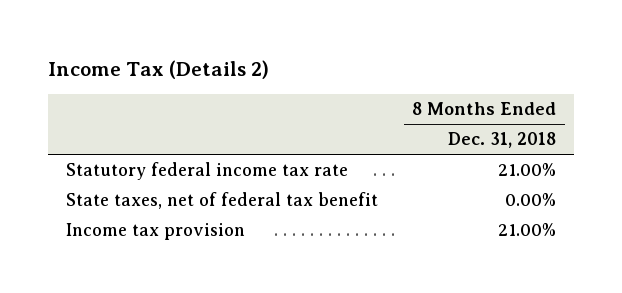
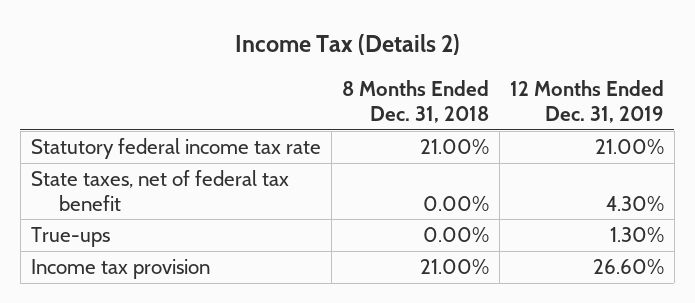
- | 8 Months Ended Dec. 31, 2018
+ | 8 Months Ended Dec. 31, 2018 | 12 Months Ended Dec. 31, 2019
+ True-ups | 0.00% | 1.30%

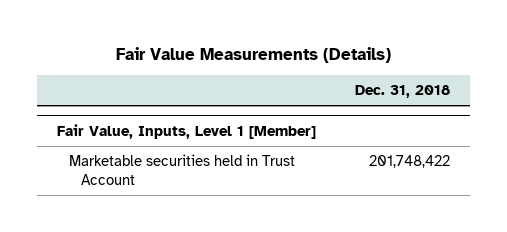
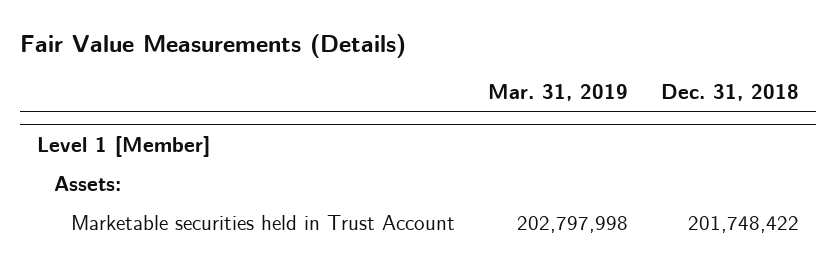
- | Dec. 31, 2018
+ | Mar. 31, 2019 | Dec. 31, 2018
- Fair Value, Inputs, Level 1 [Member]
+ Level 1 [Member]
+ Assets:

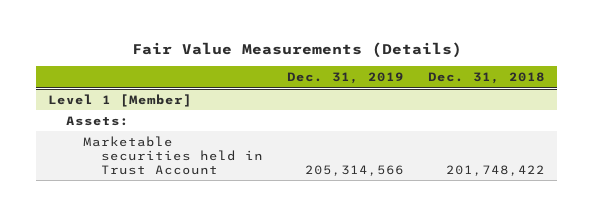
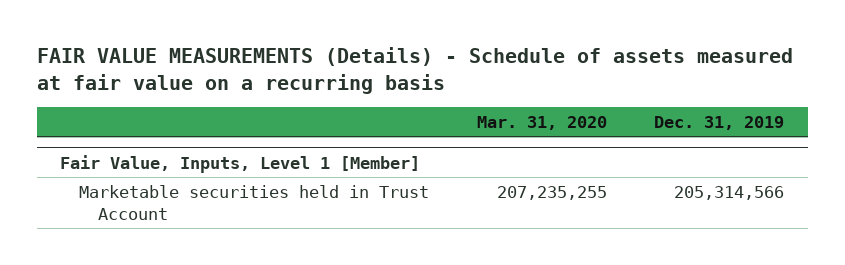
- Fair Value Measurements (Details)
+ FAIR VALUE MEASUREMENTS (Details) - Schedule of assets measured at fair value on a recurring basis
- | Dec. 31, 2019 | Dec. 31, 2018
+ | Mar. 31, 2020 | Dec. 31, 2019
- Level 1 [Member]
- Assets:
+ Fair Value, Inputs, Level 1 [Member]

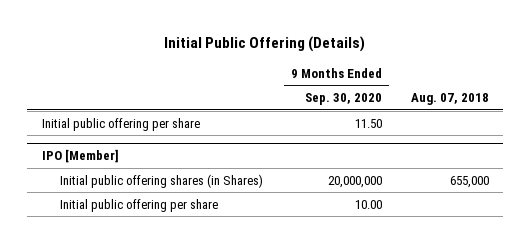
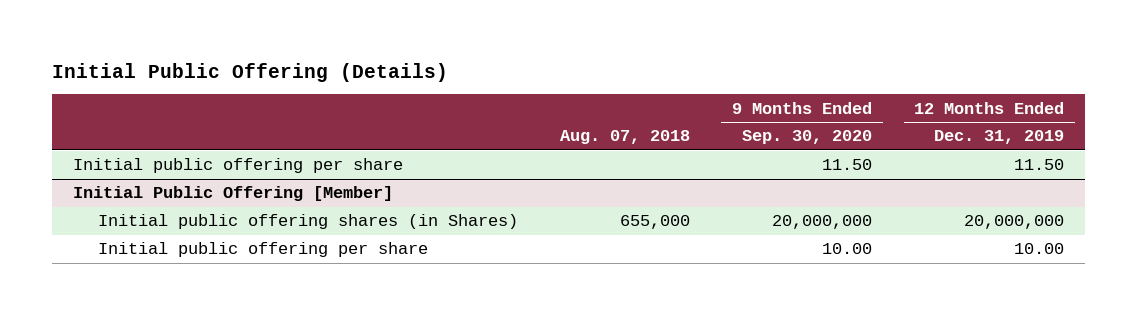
- | 9 Months Ended Sep. 30, 2020 | Aug. 07, 2018
+ | Aug. 07, 2018 | 9 Months Ended Sep. 30, 2020 | 12 Months Ended Dec. 31, 2019
- IPO [Member]
+ Initial Public Offering [Member]

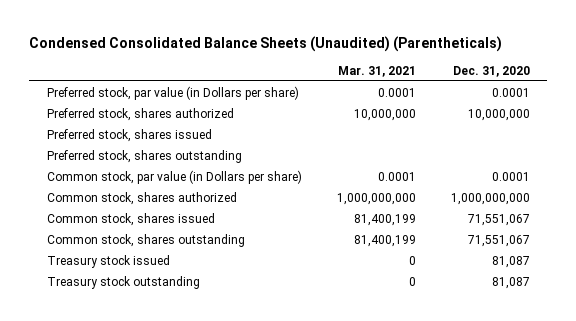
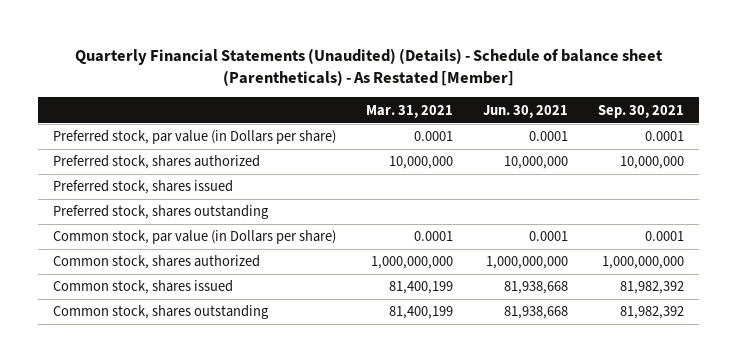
- Condensed Consolidated Balance Sheets (Unaudited) (Parentheticals)
+ Quarterly Financial Statements (Unaudited) (Details) - Schedule of balance sheet (Parentheticals) - As Restated [Member]
- | Mar. 31, 2021 | Dec. 31, 2020
+ | Mar. 31, 2021 | Jun. 30, 2021 | Sep. 30, 2021
- Treasury stock issued | 0 | 81,087
- Treasury stock outstanding | 0 | 81,087

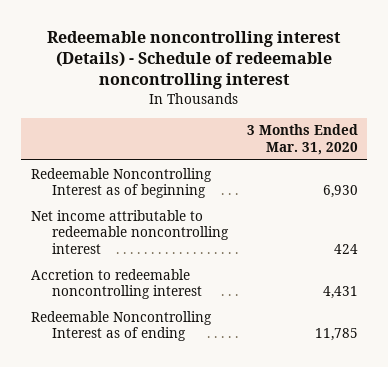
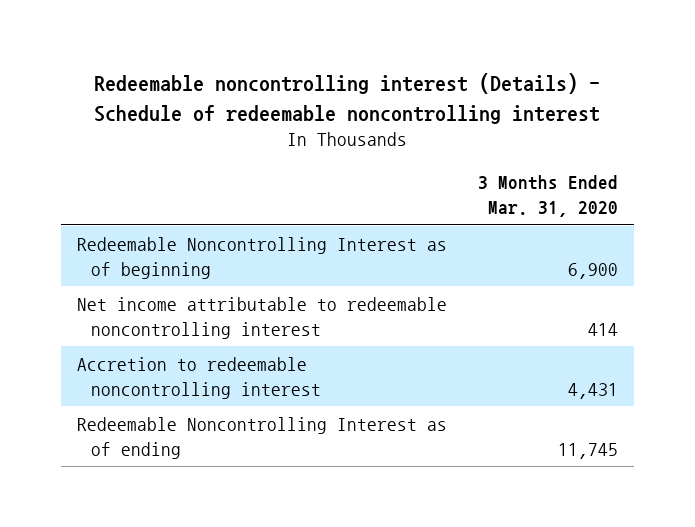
- Redeemable Noncontrolling Interest as of beginning | 6,930
- Net income attributable to redeemable noncontrolling interest | 424
+ Redeemable Noncontrolling Interest as of beginning | 6,900
+ Net income attributable to redeemable noncontrolling interest | 414
- Redeemable Noncontrolling Interest as of ending | 11,785
+ Redeemable Noncontrolling Interest as of ending | 11,745

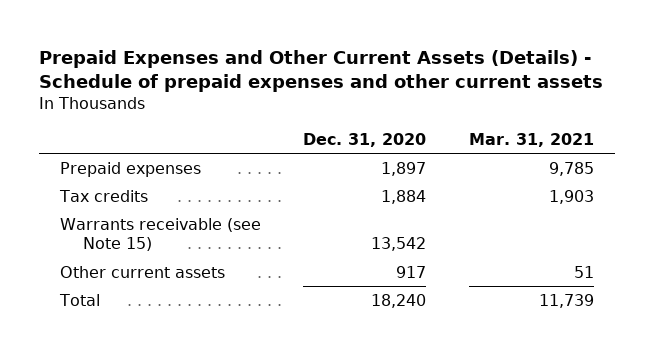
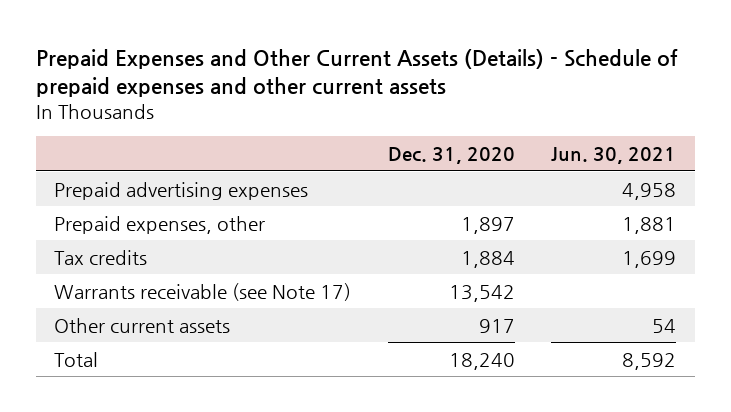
- | Dec. 31, 2020 | Mar. 31, 2021
+ | Dec. 31, 2020 | Jun. 30, 2021
- Prepaid expenses | 1,897 | 9,785
+ Prepaid advertising expenses | | 4,958
+ Prepaid expenses, other | 1,897 | 1,881
- Warrants receivable (see Note 15) | 13,542 |
+ Warrants receivable (see Note 17) | 13,542 |

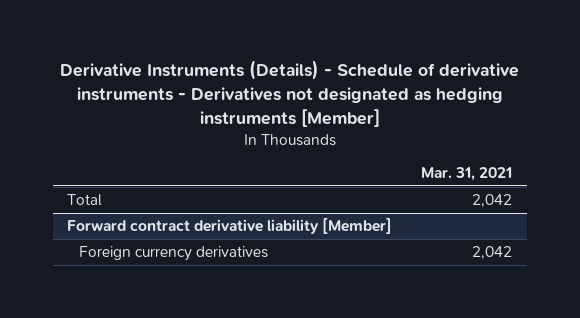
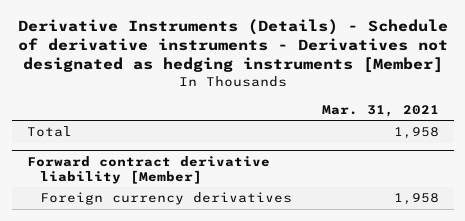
- Total | 2,042
+ Total | 1,958
@ Forward contract derivative liability [Member]
- Foreign currency derivatives | 2,042
+ Foreign currency derivatives | 1,958

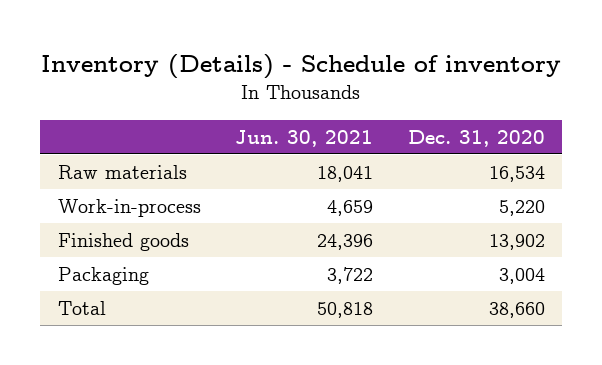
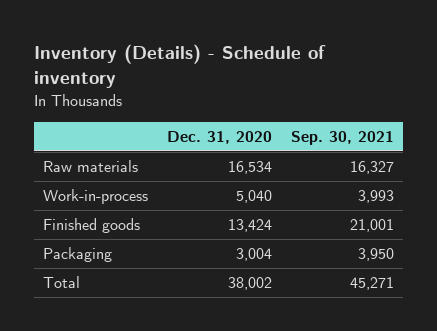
- | Jun. 30, 2021 | Dec. 31, 2020
+ | Dec. 31, 2020 | Sep. 30, 2021
- Work-in-process | 4,659 | 5,220
- Finished goods | 24,396 | 13,902
+ Work-in-process | 5,040 | 3,993
+ Finished goods | 13,424 | 21,001
- Total | 50,818 | 38,660
+ Total | 38,002 | 45,271

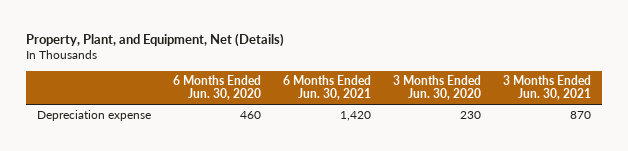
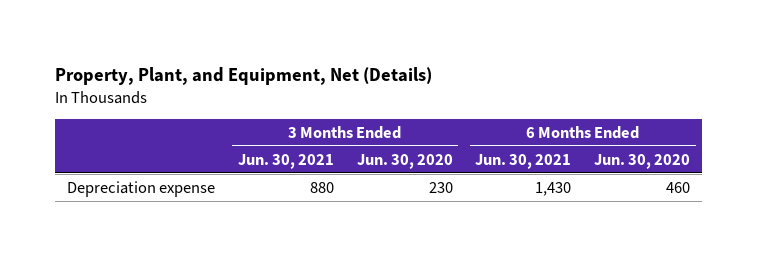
- | 6 Months Ended Jun. 30, 2020 | 6 Months Ended Jun. 30, 2021 | 3 Months Ended Jun. 30, 2020 | 3 Months Ended Jun. 30, 2021
+ | 3 Months Ended Jun. 30, 2021 | 3 Months Ended Jun. 30, 2020 | 6 Months Ended Jun. 30, 2021 | 6 Months Ended Jun. 30, 2020
- Depreciation expense | 460 | 1,420 | 230 | 870
+ Depreciation expense | 880 | 230 | 1,430 | 460

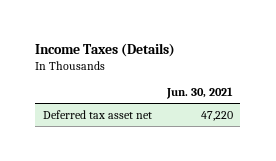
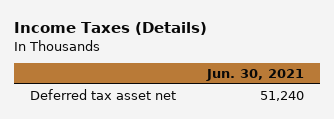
- Deferred tax asset net | 47,220
+ Deferred tax asset net | 51,240

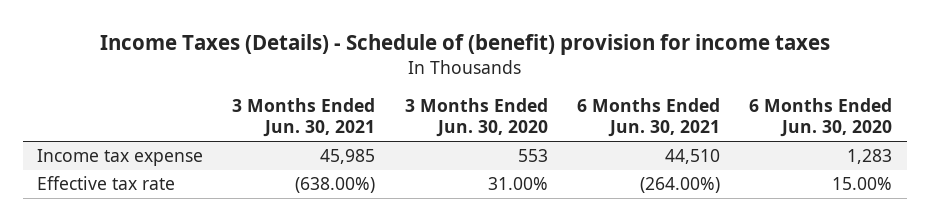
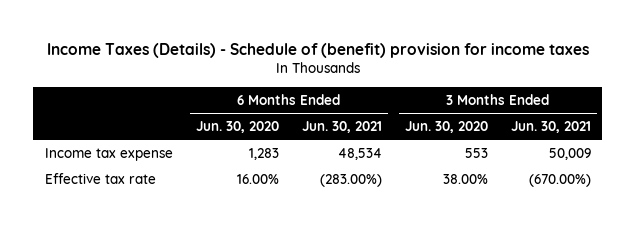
- | 3 Months Ended Jun. 30, 2021 | 3 Months Ended Jun. 30, 2020 | 6 Months Ended Jun. 30, 2021 | 6 Months Ended Jun. 30, 2020
+ | 6 Months Ended Jun. 30, 2020 | 6 Months Ended Jun. 30, 2021 | 3 Months Ended Jun. 30, 2020 | 3 Months Ended Jun. 30, 2021
- Income tax expense | 45,985 | 553 | 44,510 | 1,283
- Effective tax rate | (638.00%) | 31.00% | (264.00%) | 15.00%
+ Income tax expense | 1,283 | 48,534 | 553 | 50,009
+ Effective tax rate | 16.00% | (283.00%) | 38.00% | (670.00%)

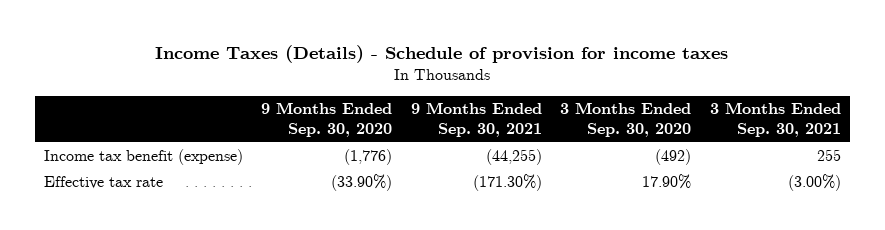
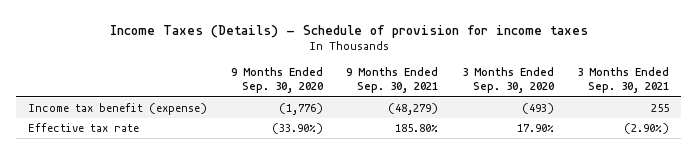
- Income tax benefit (expense) | (1,776) | (44,255) | (492) | 255
- Effective tax rate | (33.90%) | (171.30%) | 17.90% | (3.00%)
+ Income tax benefit (expense) | (1,776) | (48,279) | (493) | 255
+ Effective tax rate | (33.90%) | 185.80% | 17.90% | (2.90%)

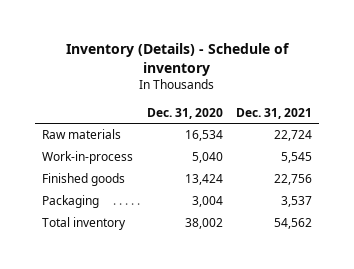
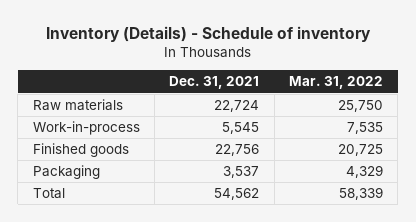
- | Dec. 31, 2020 | Dec. 31, 2021
+ | Dec. 31, 2021 | Mar. 31, 2022
- Total inventory | 38,002 | 54,562
+ Total | 54,562 | 58,339

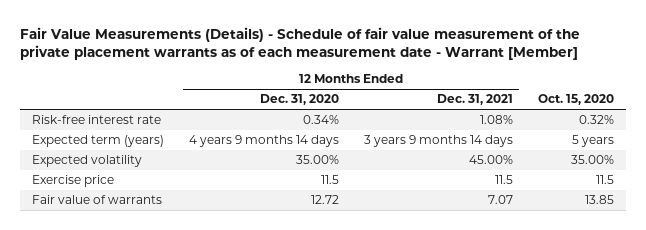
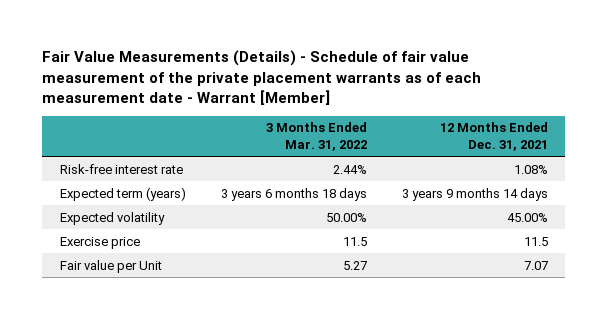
- | 12 Months Ended Dec. 31, 2020 | 12 Months Ended Dec. 31, 2021 | Oct. 15, 2020
+ | 3 Months Ended Mar. 31, 2022 | 12 Months Ended Dec. 31, 2021
- Fair value of warrants | 12.72 | 7.07 | 13.85
+ Fair value per Unit | 5.27 | 7.07

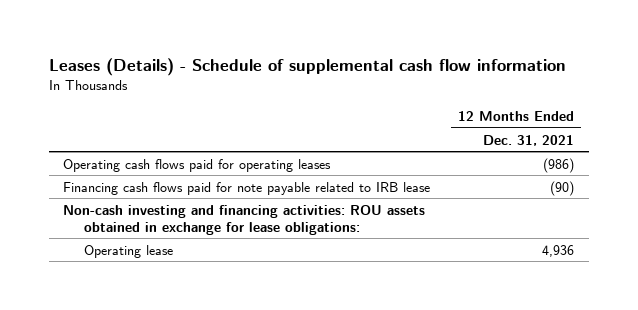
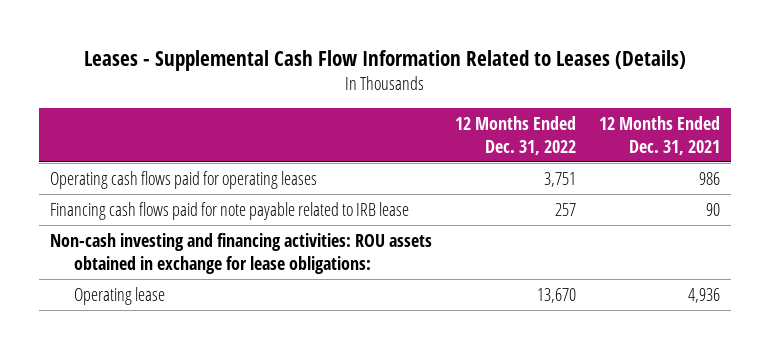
- Leases (Details) - Schedule of supplemental cash flow information
+ Leases - Supplemental Cash Flow Information Related to Leases (Details)
- | 12 Months Ended Dec. 31, 2021
+ | 12 Months Ended Dec. 31, 2022 | 12 Months Ended Dec. 31, 2021
- Operating cash flows paid for operating leases | (986)
- Financing cash flows paid for note payable related to IRB lease | (90)
+ Operating cash flows paid for operating leases | 3,751 | 986
+ Financing cash flows paid for note payable related to IRB lease | 257 | 90

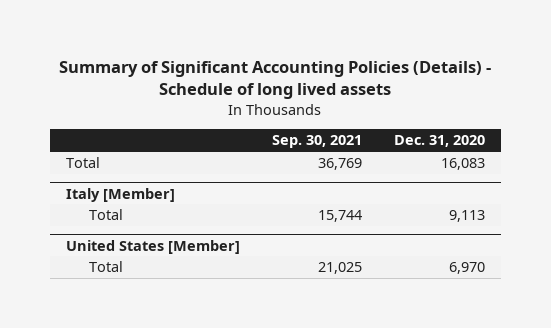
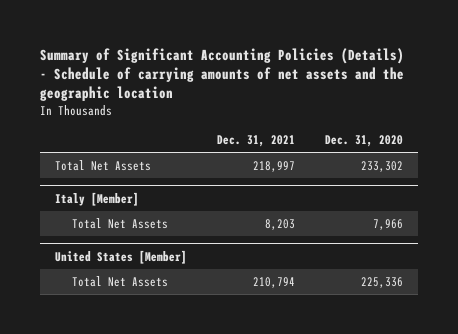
- Summary of Significant Accounting Policies (Details) - Schedule of long lived assets
+ Summary of Significant Accounting Policies (Details) - Schedule of carrying amounts of net assets and the geographic location
- | Sep. 30, 2021 | Dec. 31, 2020
+ | Dec. 31, 2021 | Dec. 31, 2020
- Total | 36,769 | 16,083
+ Total Net Assets | 218,997 | 233,302
@ Italy [Member]
- Total | 15,744 | 9,113
+ Total Net Assets | 8,203 | 7,966
@ United States [Member]
- Total | 21,025 | 6,970
+ Total Net Assets | 210,794 | 225,336

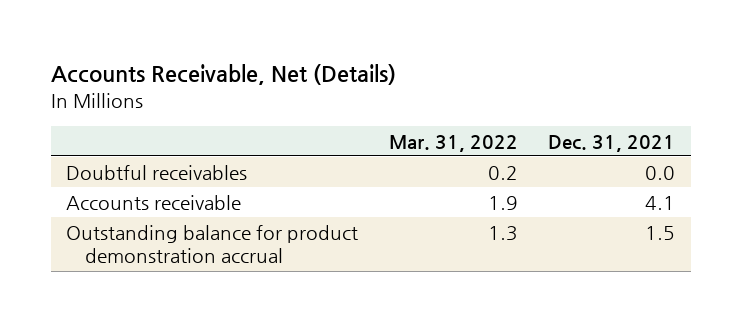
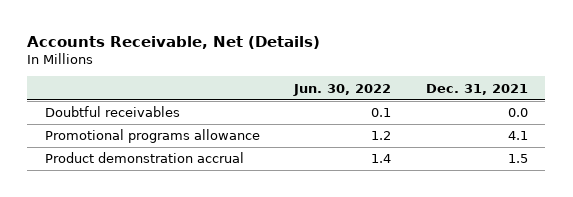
- | Mar. 31, 2022 | Dec. 31, 2021
+ | Jun. 30, 2022 | Dec. 31, 2021
- Accounts receivable | 1.9 | 4.1
- Outstanding balance for product demonstration accrual | 1.3 | 1.5
+ Promotional programs allowance | 1.2 | 4.1
+ Product demonstration accrual | 1.4 | 1.5

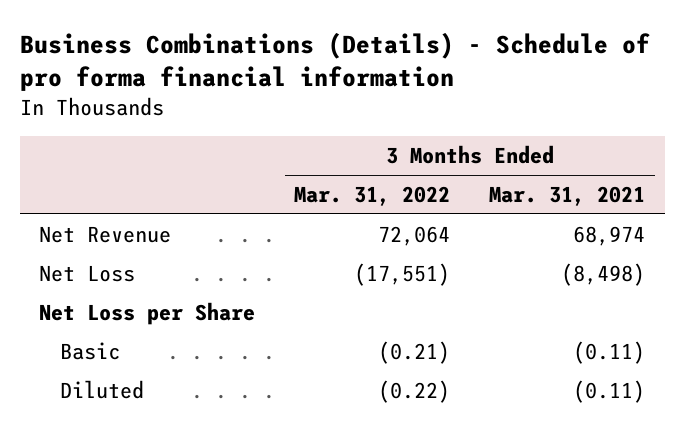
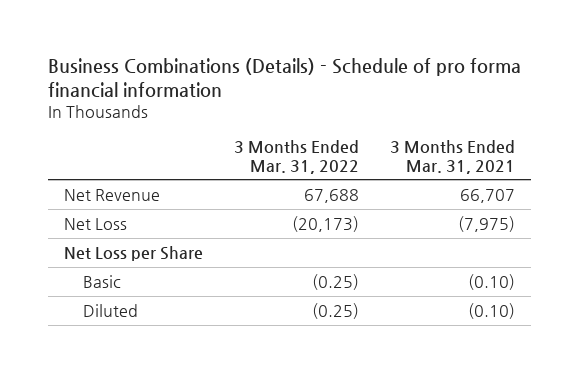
- Net Revenue | 72,064 | 68,974
- Net Loss | (17,551) | (8,498)
+ Net Revenue | 67,688 | 66,707
+ Net Loss | (20,173) | (7,975)
- Basic | (0.21) | (0.11)
- Diluted | (0.22) | (0.11)
+ Basic | (0.25) | (0.10)
+ Diluted | (0.25) | (0.10)

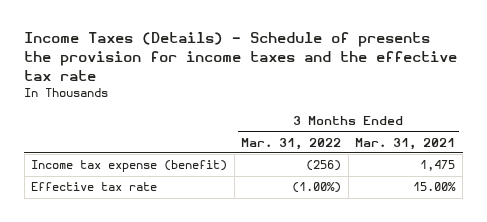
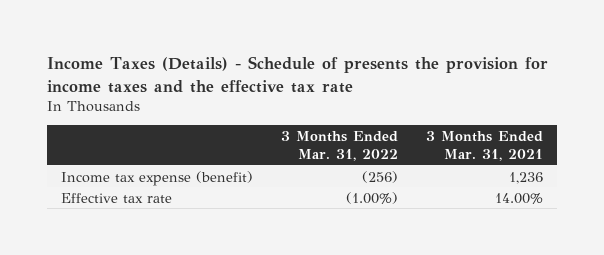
- Income tax expense (benefit) | (256) | 1,475
- Effective tax rate | (1.00%) | 15.00%
+ Income tax expense (benefit) | (256) | 1,236
+ Effective tax rate | (1.00%) | 14.00%

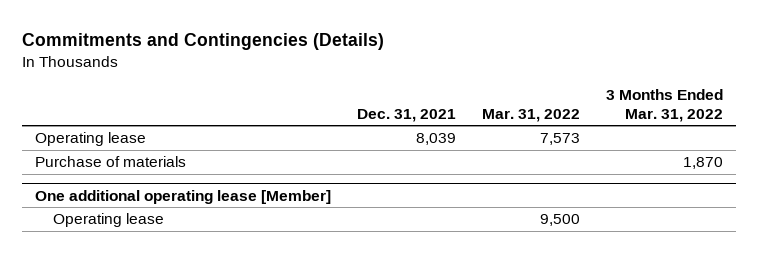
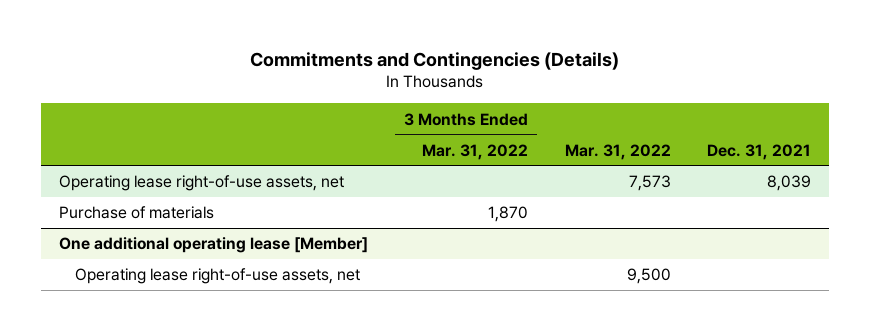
- | Dec. 31, 2021 | Mar. 31, 2022 | 3 Months Ended Mar. 31, 2022
+ | 3 Months Ended Mar. 31, 2022 | Mar. 31, 2022 | Dec. 31, 2021
- Operating lease | 8,039 | 7,573 |
+ Operating lease right-of-use assets, net | | 7,573 | 8,039
@ One additional operating lease [Member]
- Operating lease | | 9,500 |
+ Operating lease right-of-use assets, net | | 9,500 |

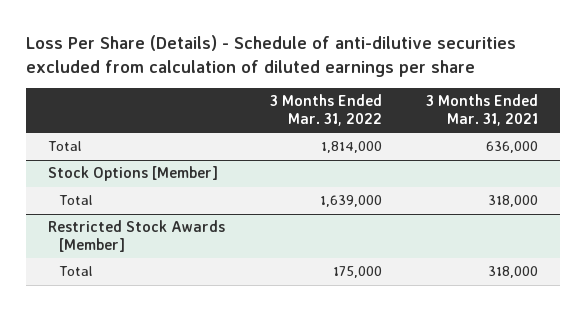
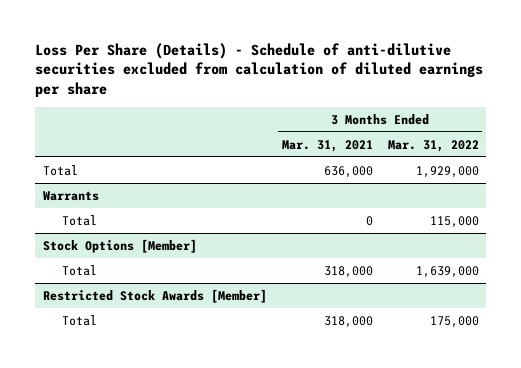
- | 3 Months Ended Mar. 31, 2022 | 3 Months Ended Mar. 31, 2021
+ | 3 Months Ended Mar. 31, 2021 | 3 Months Ended Mar. 31, 2022
- Total | 1,814,000 | 636,000
+ Total | 636,000 | 1,929,000
+ Warrants
+ Total | 0 | 115,000

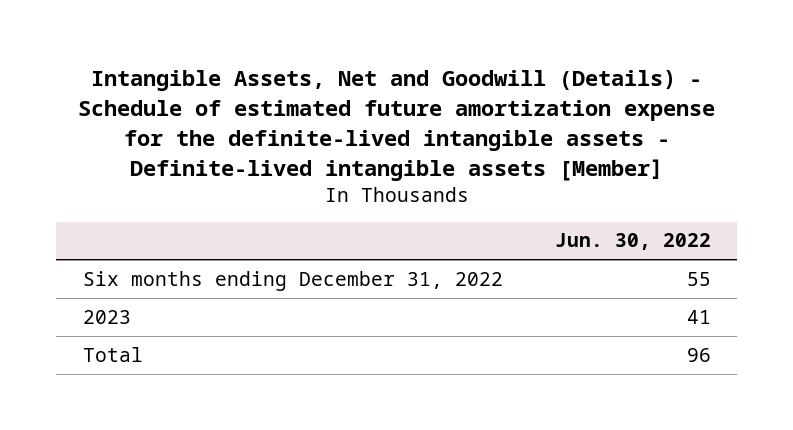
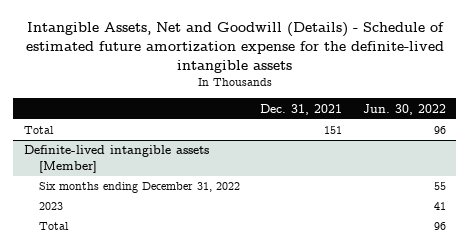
- Intangible Assets, Net and Goodwill (Details) - Schedule of estimated future amortization expense for the definite-lived intangible assets - Definite-lived intangible assets [Member]
+ Intangible Assets, Net and Goodwill (Details) - Schedule of estimated future amortization expense for the definite-lived intangible assets
- | Jun. 30, 2022
+ | Dec. 31, 2021 | Jun. 30, 2022
+ Total | 151 | 96
+ Definite-lived intangible assets [Member]

